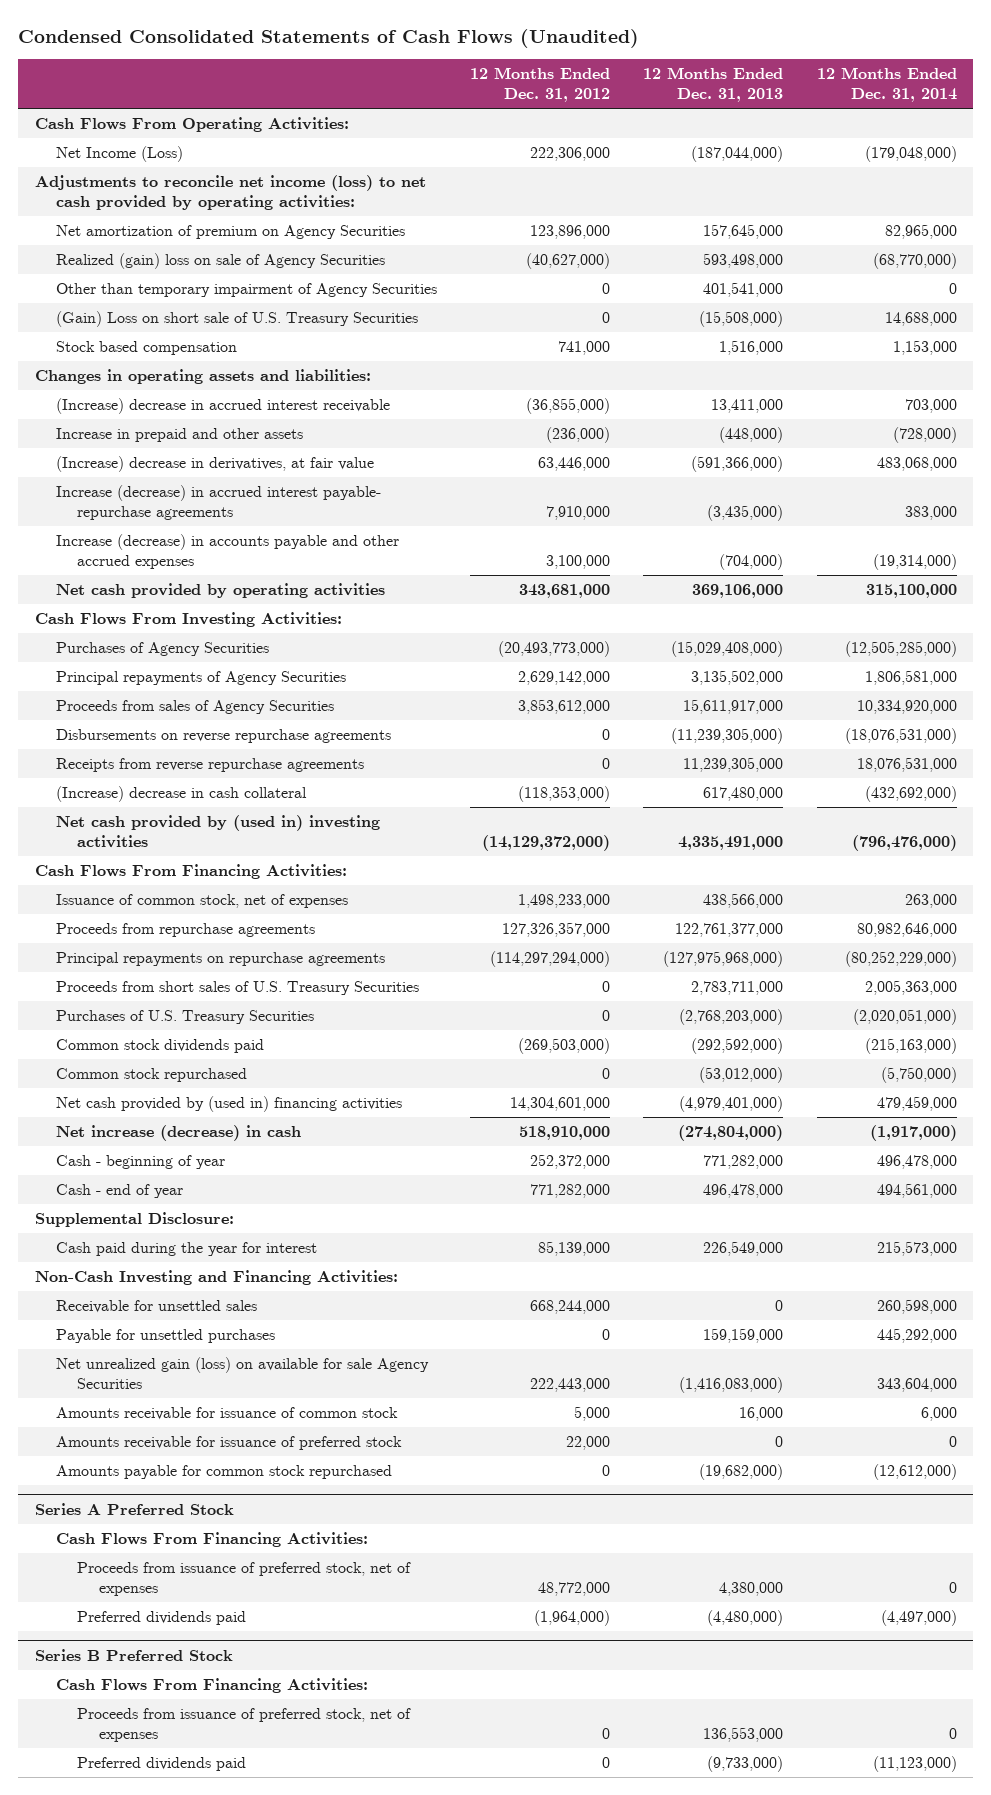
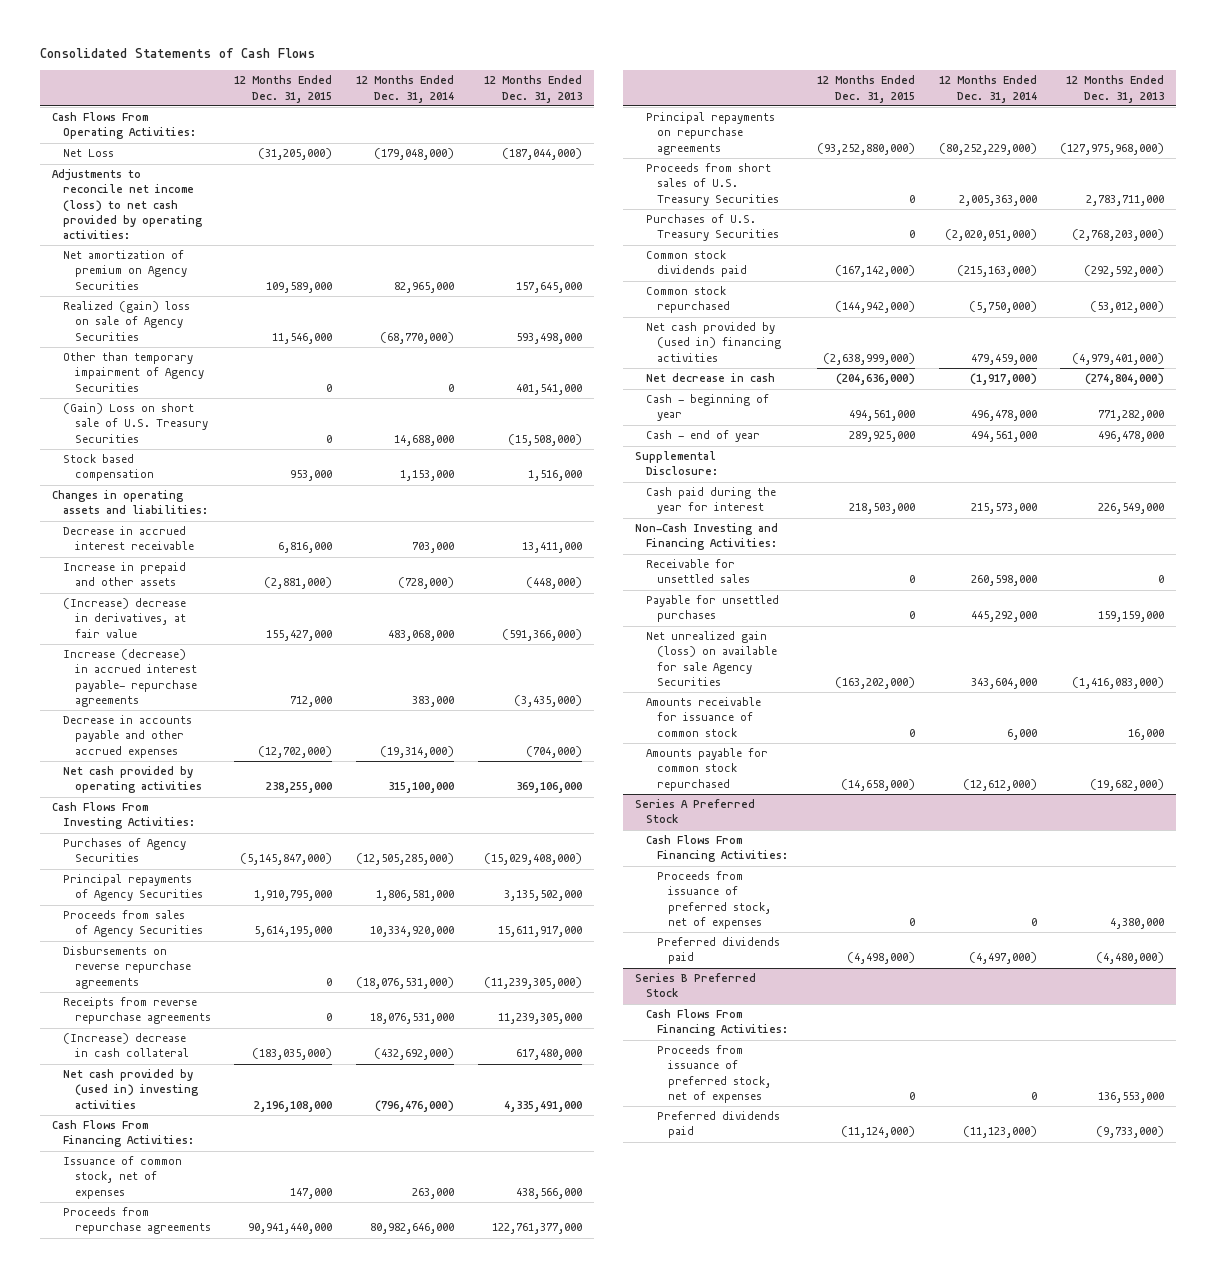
- Condensed Consolidated Statements of Cash Flows (Unaudited)
+ Consolidated Statements of Cash Flows
- | 12 Months Ended Dec. 31, 2012 | 12 Months Ended Dec. 31, 2013 | 12 Months Ended Dec. 31, 2014
+ | 12 Months Ended Dec. 31, 2015 | 12 Months Ended Dec. 31, 2014 | 12 Months Ended Dec. 31, 2013
- Net Income (Loss) | 222,306,000 | (187,044,000) | (179,048,000)
+ Net Loss | (31,205,000) | (179,048,000) | (187,044,000)
- (Increase) decrease in accrued interest receivable | (36,855,000) | 13,411,000 | 703,000
+ Decrease in accrued interest receivable | 6,816,000 | 703,000 | 13,411,000
- Increase (decrease) in accounts payable and other accrued expenses | 3,100,000 | (704,000) | (19,314,000)
+ Decrease in accounts payable and other accrued expenses | (12,702,000) | (19,314,000) | (704,000)
- Net increase (decrease) in cash | 518,910,000 | (274,804,000) | (1,917,000)
+ Net decrease in cash | (204,636,000) | (1,917,000) | (274,804,000)
- Amounts receivable for issuance of preferred stock | 22,000 | 0 | 0

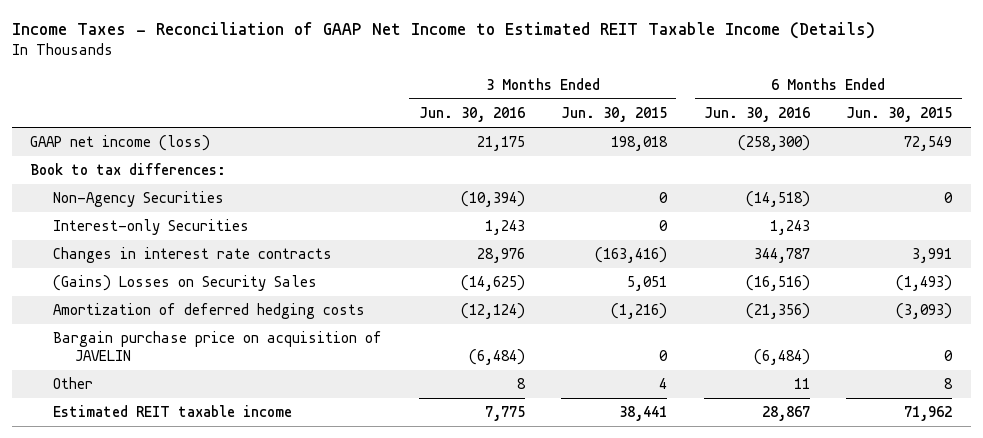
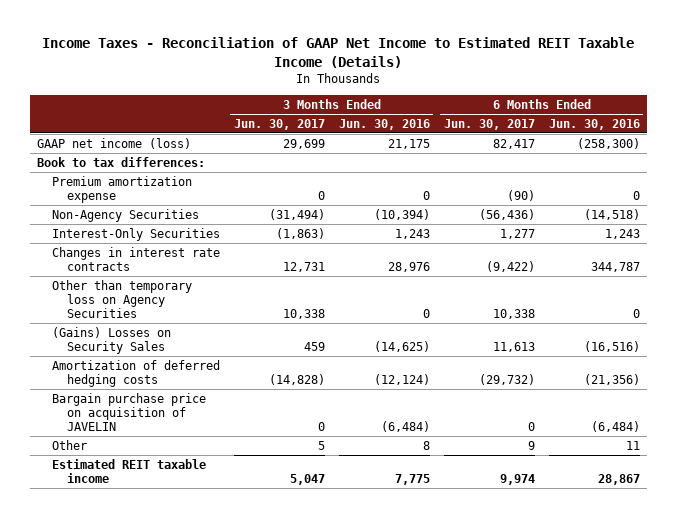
- | 3 Months Ended Jun. 30, 2016 | 3 Months Ended Jun. 30, 2015 | 6 Months Ended Jun. 30, 2016 | 6 Months Ended Jun. 30, 2015
+ | 3 Months Ended Jun. 30, 2017 | 3 Months Ended Jun. 30, 2016 | 6 Months Ended Jun. 30, 2017 | 6 Months Ended Jun. 30, 2016
+ Premium amortization expense | 0 | 0 | (90) | 0
- Interest-only Securities | 1,243 | 0 | 1,243 |
+ Interest-Only Securities | (1,863) | 1,243 | 1,277 | 1,243
+ Other than temporary loss on Agency Securities | 10,338 | 0 | 10,338 | 0

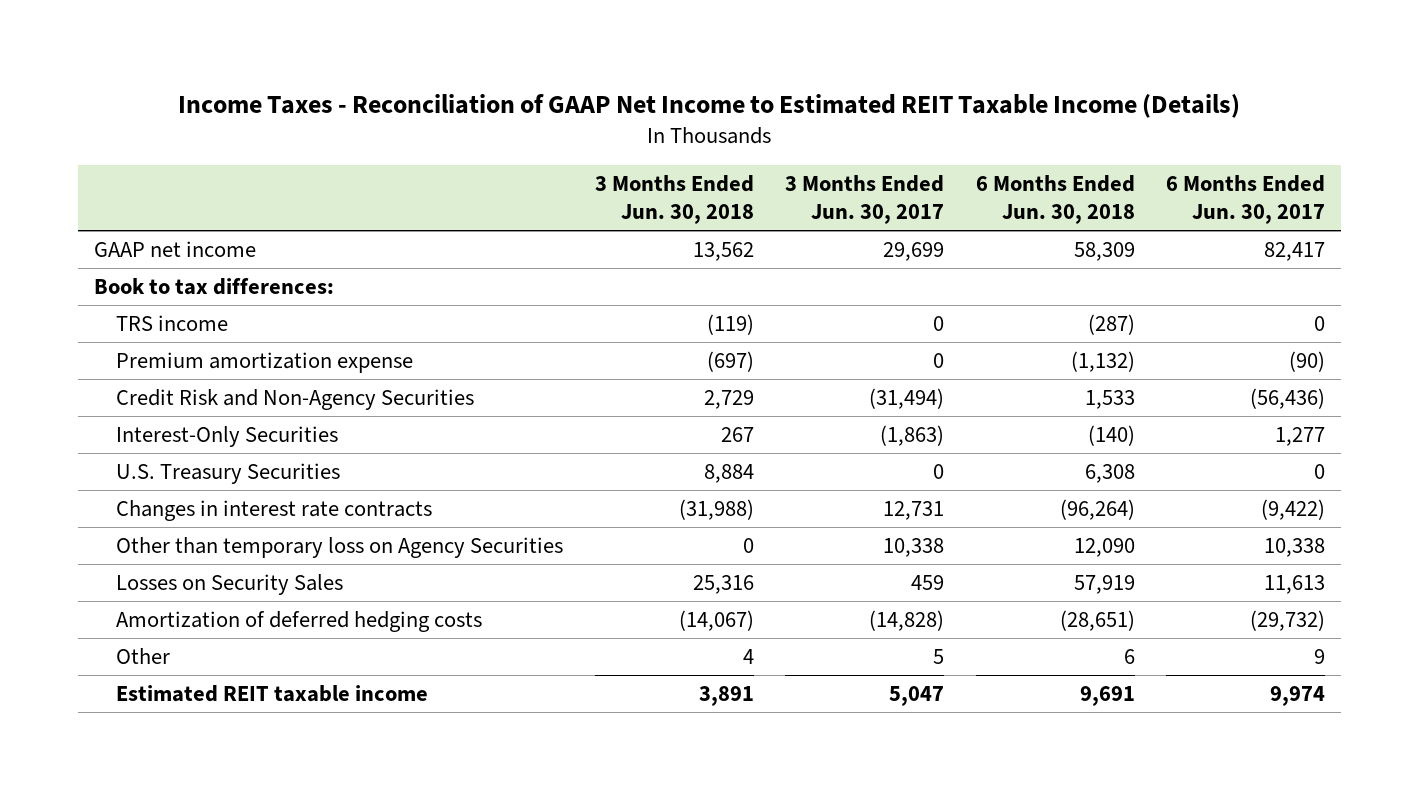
- | 3 Months Ended Jun. 30, 2017 | 3 Months Ended Jun. 30, 2016 | 6 Months Ended Jun. 30, 2017 | 6 Months Ended Jun. 30, 2016
+ | 3 Months Ended Jun. 30, 2018 | 3 Months Ended Jun. 30, 2017 | 6 Months Ended Jun. 30, 2018 | 6 Months Ended Jun. 30, 2017
- GAAP net income (loss) | 29,699 | 21,175 | 82,417 | (258,300)
+ GAAP net income | 13,562 | 29,699 | 58,309 | 82,417
+ TRS income | (119) | 0 | (287) | 0
- Non-Agency Securities | (31,494) | (10,394) | (56,436) | (14,518)
+ Credit Risk and Non-Agency Securities | 2,729 | (31,494) | 1,533 | (56,436)
+ U.S. Treasury Securities | 8,884 | 0 | 6,308 | 0
- (Gains) Losses on Security Sales | 459 | (14,625) | 11,613 | (16,516)
+ Losses on Security Sales | 25,316 | 459 | 57,919 | 11,613
- Bargain purchase price on acquisition of JAVELIN | 0 | (6,484) | 0 | (6,484)

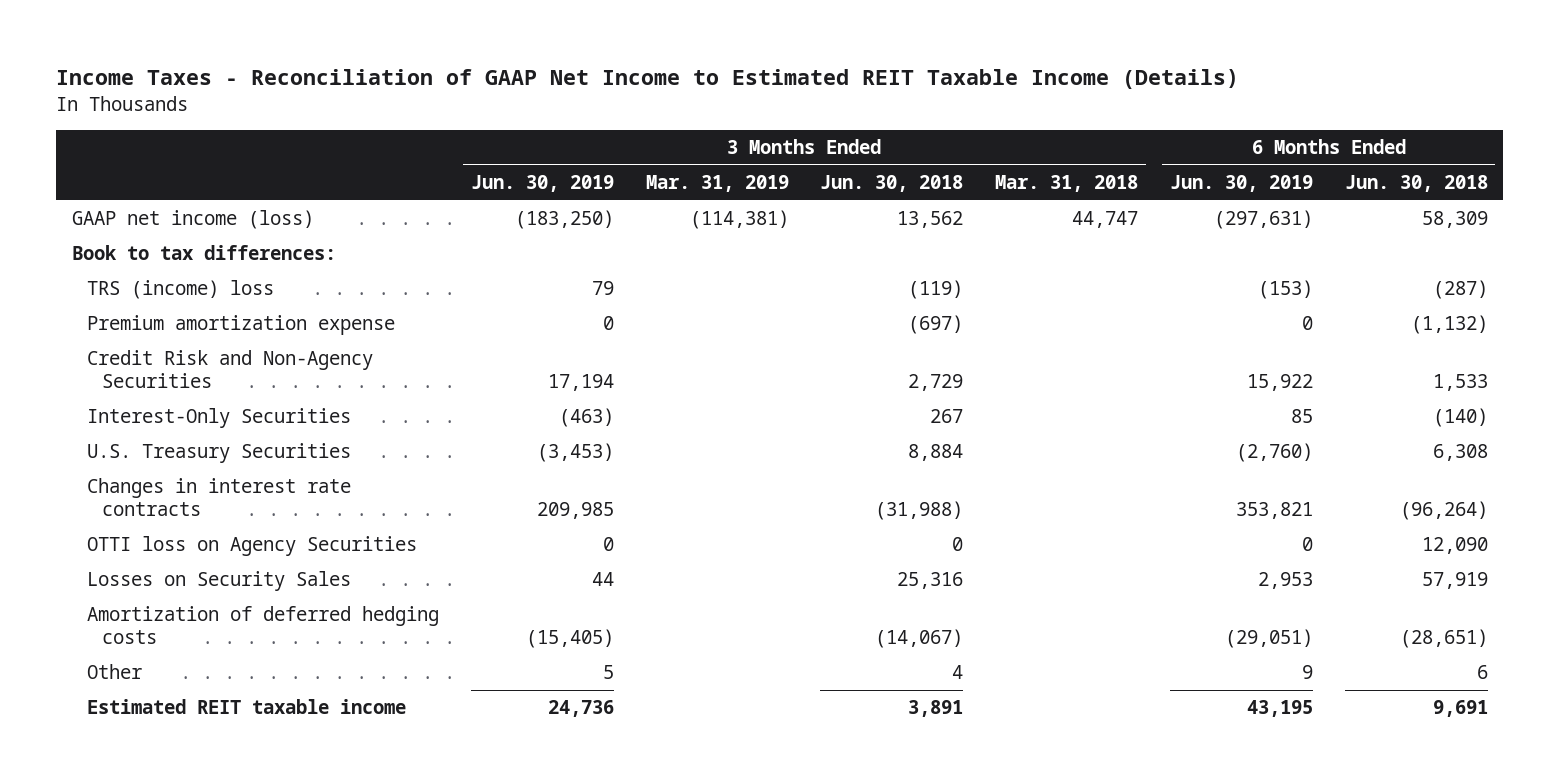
- | 3 Months Ended Jun. 30, 2018 | 3 Months Ended Jun. 30, 2017 | 6 Months Ended Jun. 30, 2018 | 6 Months Ended Jun. 30, 2017
+ | 3 Months Ended Jun. 30, 2019 | 3 Months Ended Mar. 31, 2019 | 3 Months Ended Jun. 30, 2018 | 3 Months Ended Mar. 31, 2018 | 6 Months Ended Jun. 30, 2019 | 6 Months Ended Jun. 30, 2018
- GAAP net income | 13,562 | 29,699 | 58,309 | 82,417
+ GAAP net income (loss) | (183,250) | (114,381) | 13,562 | 44,747 | (297,631) | 58,309
- TRS income | (119) | 0 | (287) | 0
+ TRS (income) loss | 79 | | (119) | | (153) | (287)
- Other than temporary loss on Agency Securities | 0 | 10,338 | 12,090 | 10,338
+ OTTI loss on Agency Securities | 0 | | 0 | | 0 | 12,090

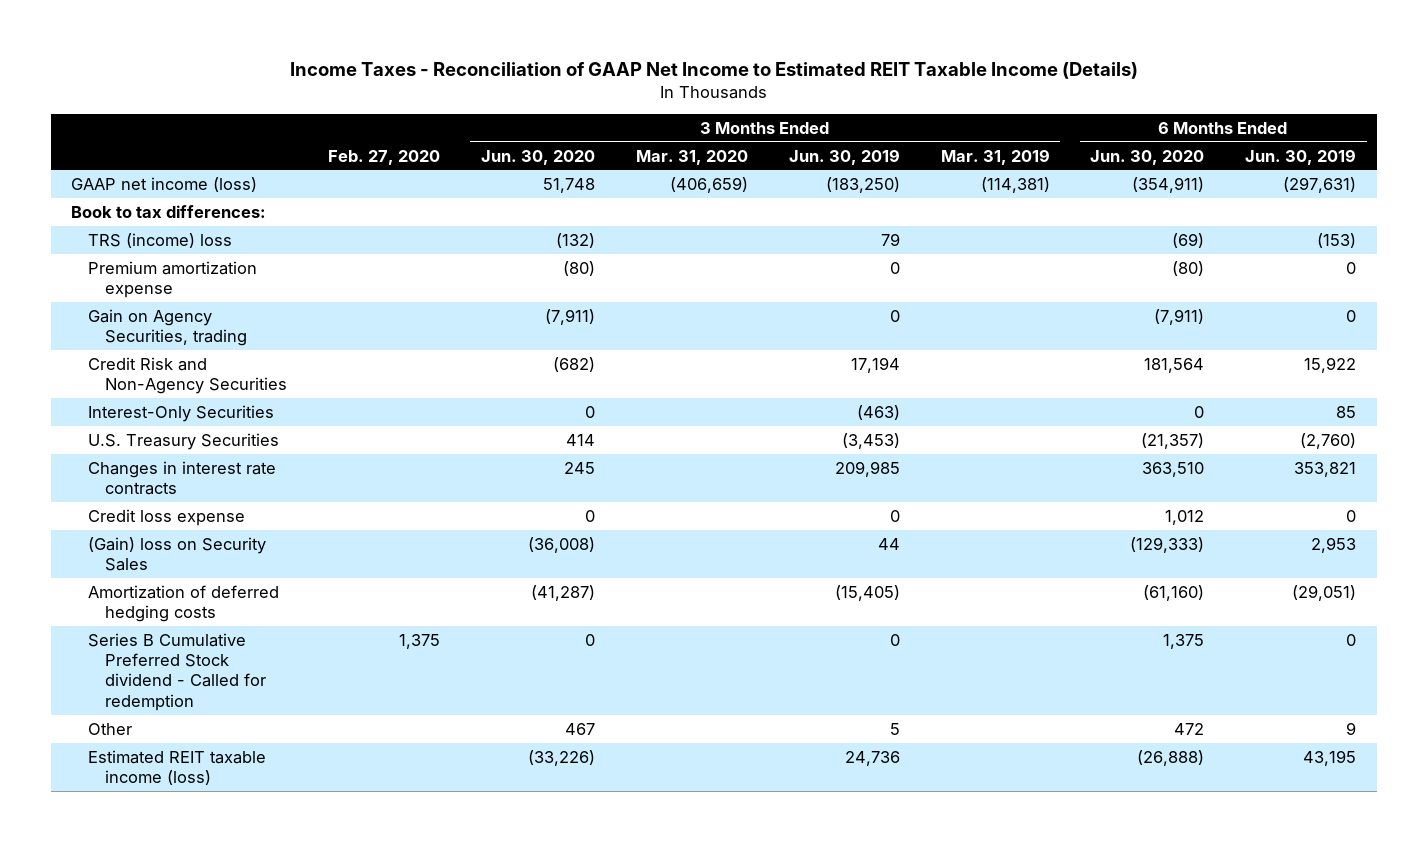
- | 3 Months Ended Jun. 30, 2019 | 3 Months Ended Mar. 31, 2019 | 3 Months Ended Jun. 30, 2018 | 3 Months Ended Mar. 31, 2018 | 6 Months Ended Jun. 30, 2019 | 6 Months Ended Jun. 30, 2018
+ | Feb. 27, 2020 | 3 Months Ended Jun. 30, 2020 | 3 Months Ended Mar. 31, 2020 | 3 Months Ended Jun. 30, 2019 | 3 Months Ended Mar. 31, 2019 | 6 Months Ended Jun. 30, 2020 | 6 Months Ended Jun. 30, 2019
+ Gain on Agency Securities, trading | | (7,911) | | 0 | | (7,911) | 0
- OTTI loss on Agency Securities | 0 | | 0 | | 0 | 12,090
- Losses on Security Sales | 44 | | 25,316 | | 2,953 | 57,919
+ Credit loss expense | | 0 | | 0 | | 1,012 | 0
+ (Gain) loss on Security Sales | | (36,008) | | 44 | | (129,333) | 2,953
+ Series B Cumulative Preferred Stock dividend - Called for redemption | 1,375 | 0 | | 0 | | 1,375 | 0
- Estimated REIT taxable income | 24,736 | | 3,891 | | 43,195 | 9,691
+ Estimated REIT taxable income (loss) | | (33,226) | | 24,736 | | (26,888) | 43,195

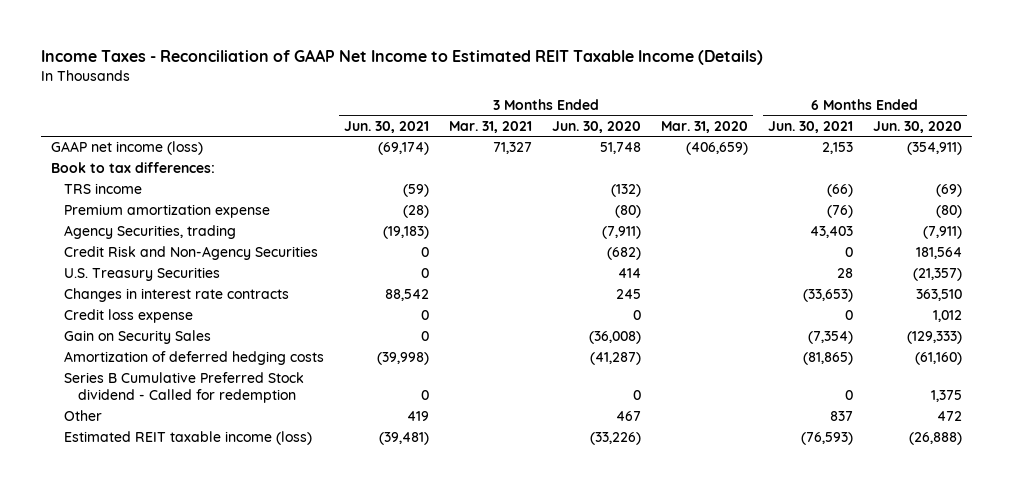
- | Feb. 27, 2020 | 3 Months Ended Jun. 30, 2020 | 3 Months Ended Mar. 31, 2020 | 3 Months Ended Jun. 30, 2019 | 3 Months Ended Mar. 31, 2019 | 6 Months Ended Jun. 30, 2020 | 6 Months Ended Jun. 30, 2019
+ | 3 Months Ended Jun. 30, 2021 | 3 Months Ended Mar. 31, 2021 | 3 Months Ended Jun. 30, 2020 | 3 Months Ended Mar. 31, 2020 | 6 Months Ended Jun. 30, 2021 | 6 Months Ended Jun. 30, 2020
- TRS (income) loss | | (132) | | 79 | | (69) | (153)
+ TRS income | (59) | | (132) | | (66) | (69)
- Gain on Agency Securities, trading | | (7,911) | | 0 | | (7,911) | 0
+ Agency Securities, trading | (19,183) | | (7,911) | | 43,403 | (7,911)
- Interest-Only Securities | | 0 | | (463) | | 0 | 85
- (Gain) loss on Security Sales | | (36,008) | | 44 | | (129,333) | 2,953
+ Gain on Security Sales | 0 | | (36,008) | | (7,354) | (129,333)

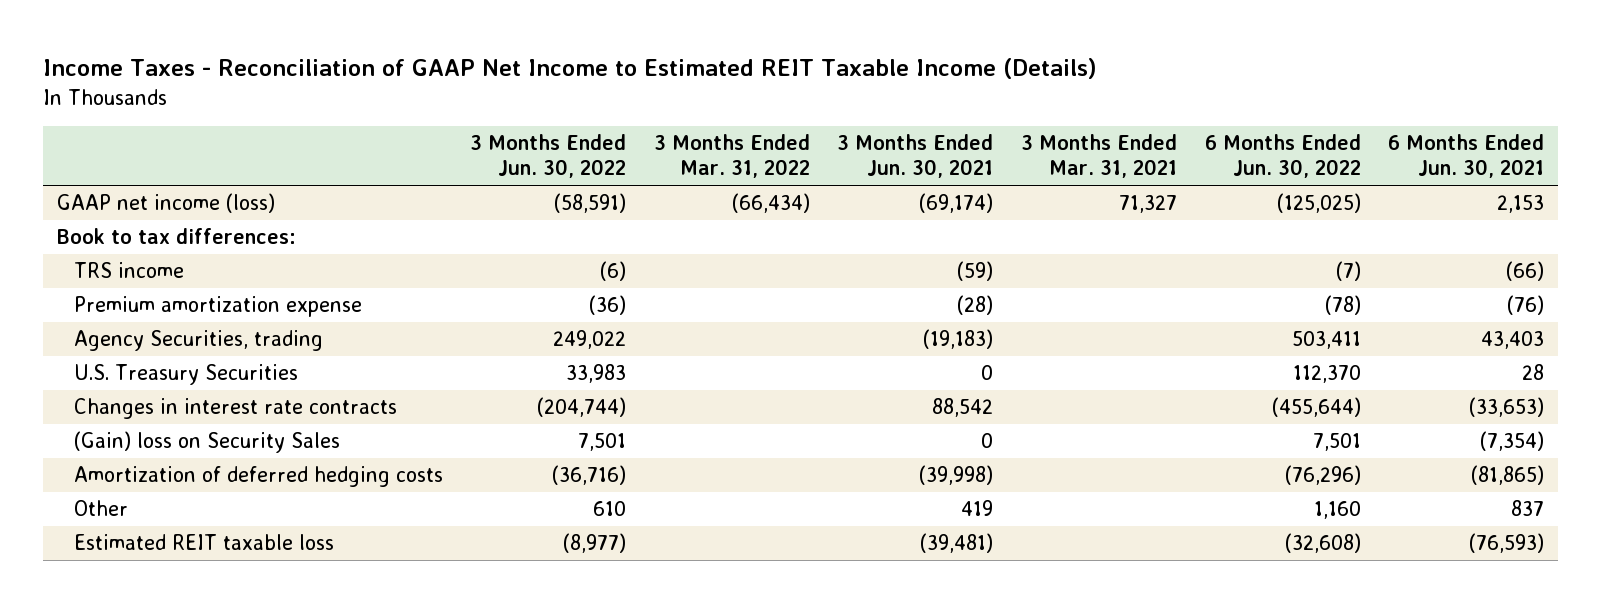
- | 3 Months Ended Jun. 30, 2021 | 3 Months Ended Mar. 31, 2021 | 3 Months Ended Jun. 30, 2020 | 3 Months Ended Mar. 31, 2020 | 6 Months Ended Jun. 30, 2021 | 6 Months Ended Jun. 30, 2020
+ | 3 Months Ended Jun. 30, 2022 | 3 Months Ended Mar. 31, 2022 | 3 Months Ended Jun. 30, 2021 | 3 Months Ended Mar. 31, 2021 | 6 Months Ended Jun. 30, 2022 | 6 Months Ended Jun. 30, 2021
- Credit Risk and Non-Agency Securities | 0 | | (682) | | 0 | 181,564
- Credit loss expense | 0 | | 0 | | 0 | 1,012
- Gain on Security Sales | 0 | | (36,008) | | (7,354) | (129,333)
+ (Gain) loss on Security Sales | 7,501 | | 0 | | 7,501 | (7,354)
- Series B Cumulative Preferred Stock dividend - Called for redemption | 0 | | 0 | | 0 | 1,375
- Estimated REIT taxable income (loss) | (39,481) | | (33,226) | | (76,593) | (26,888)
+ Estimated REIT taxable loss | (8,977) | | (39,481) | | (32,608) | (76,593)

